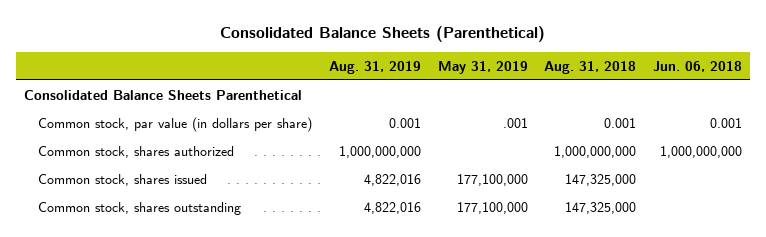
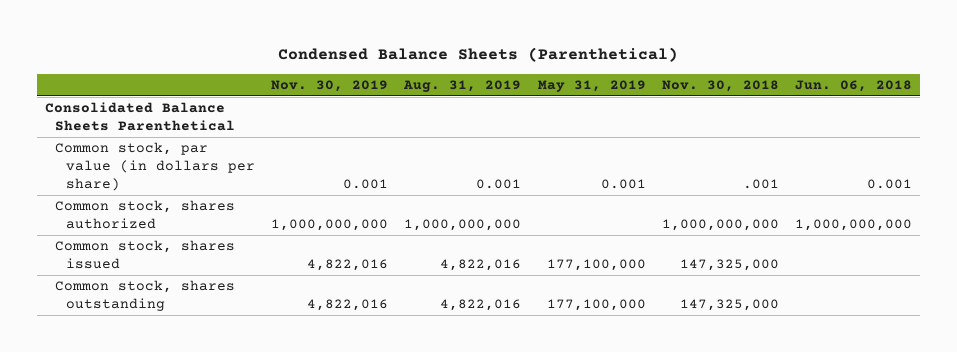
- Consolidated Balance Sheets (Parenthetical)
+ Condensed Balance Sheets (Parenthetical)
- | Aug. 31, 2019 | May 31, 2019 | Aug. 31, 2018 | Jun. 06, 2018
+ | Nov. 30, 2019 | Aug. 31, 2019 | May 31, 2019 | Nov. 30, 2018 | Jun. 06, 2018
- Common stock, par value (in dollars per share) | 0.001 | .001 | 0.001 | 0.001
+ Common stock, par value (in dollars per share) | 0.001 | 0.001 | 0.001 | .001 | 0.001

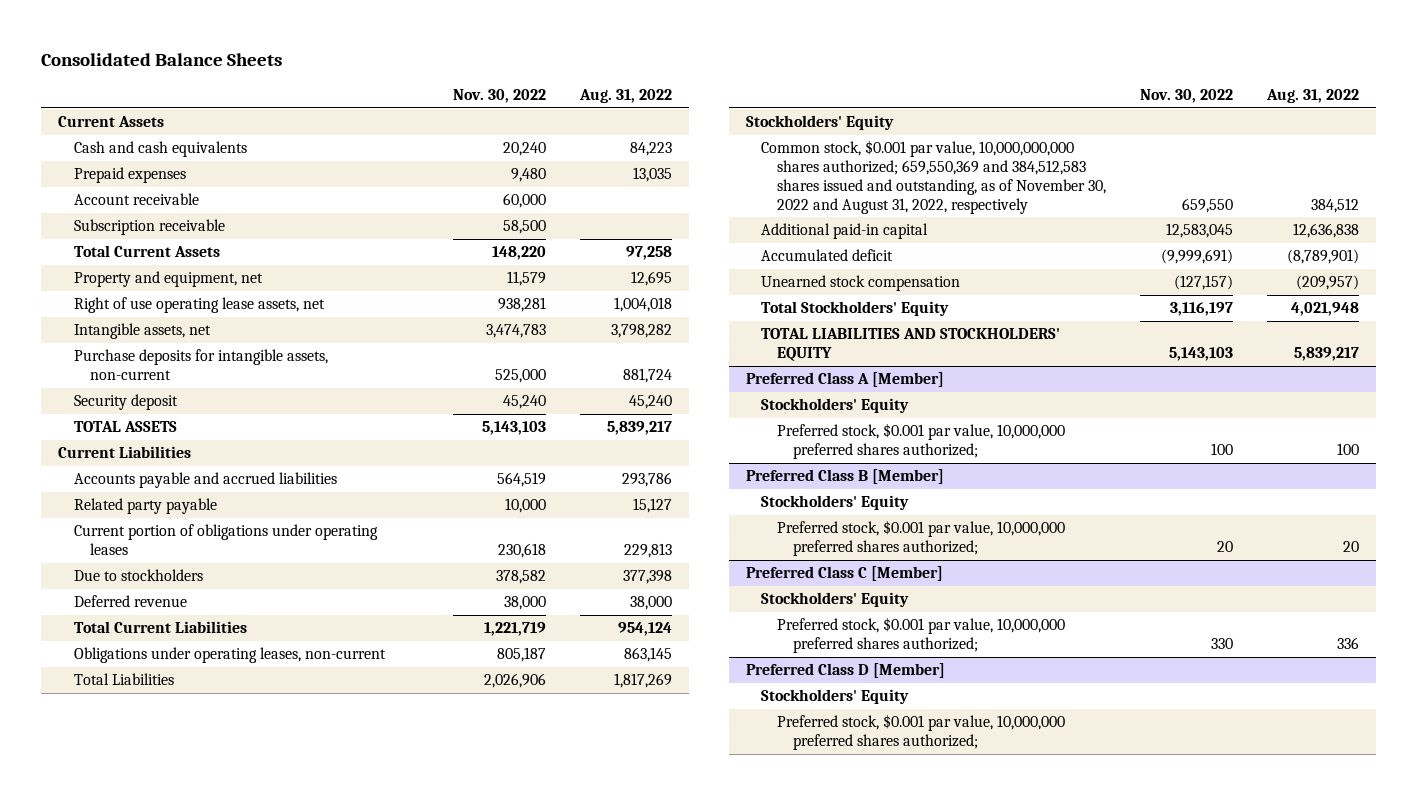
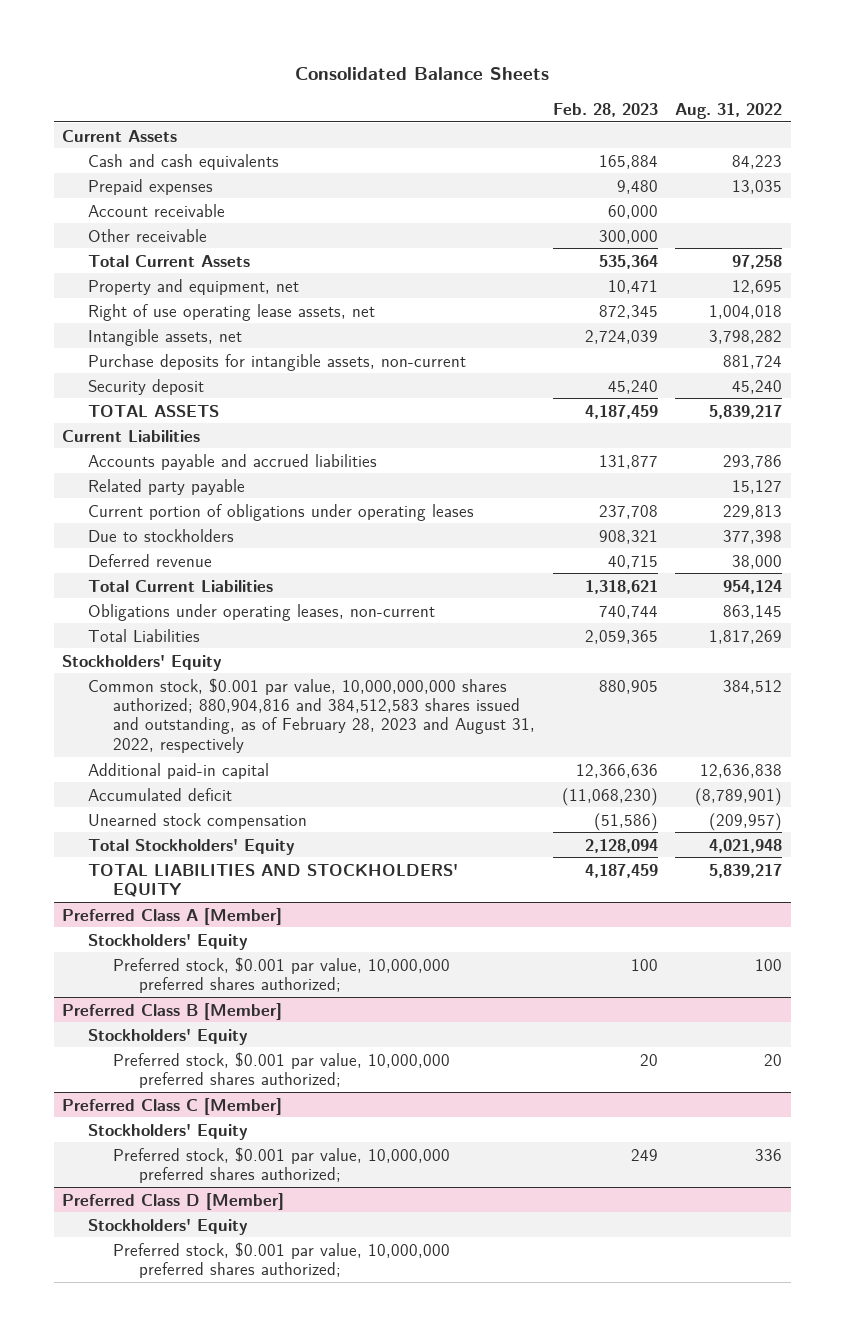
- | Nov. 30, 2022 | Aug. 31, 2022
+ | Feb. 28, 2023 | Aug. 31, 2022
- Subscription receivable | 58,500 |
+ Other receivable | 300,000 |
- Common stock, $0.001 par value, 10,000,000,000 shares authorized; 659,550,369 and 384,512,583 shares issued and outstanding, as of November 30, 2022 and August 31, 2022, respectively | 659,550 | 384,512
+ Common stock, $0.001 par value, 10,000,000,000 shares authorized; 880,904,816 and 384,512,583 shares issued and outstanding, as of February 28, 2023 and August 31, 2022, respectively | 880,905 | 384,512

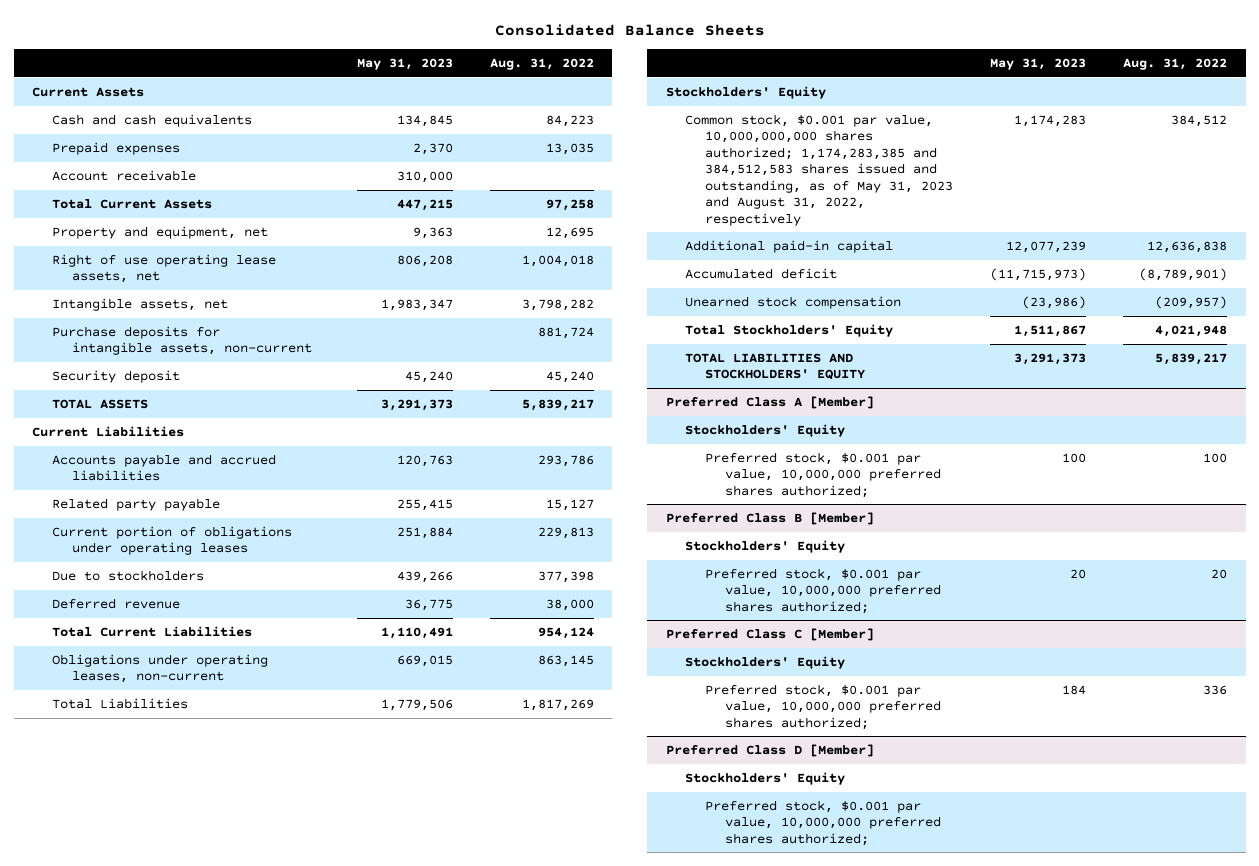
- | Feb. 28, 2023 | Aug. 31, 2022
+ | May 31, 2023 | Aug. 31, 2022
- Other receivable | 300,000 |
- Common stock, $0.001 par value, 10,000,000,000 shares authorized; 880,904,816 and 384,512,583 shares issued and outstanding, as of February 28, 2023 and August 31, 2022, respectively | 880,905 | 384,512
+ Common stock, $0.001 par value, 10,000,000,000 shares authorized; 1,174,283,385 and 384,512,583 shares issued and outstanding, as of May 31, 2023 and August 31, 2022, respectively | 1,174,283 | 384,512

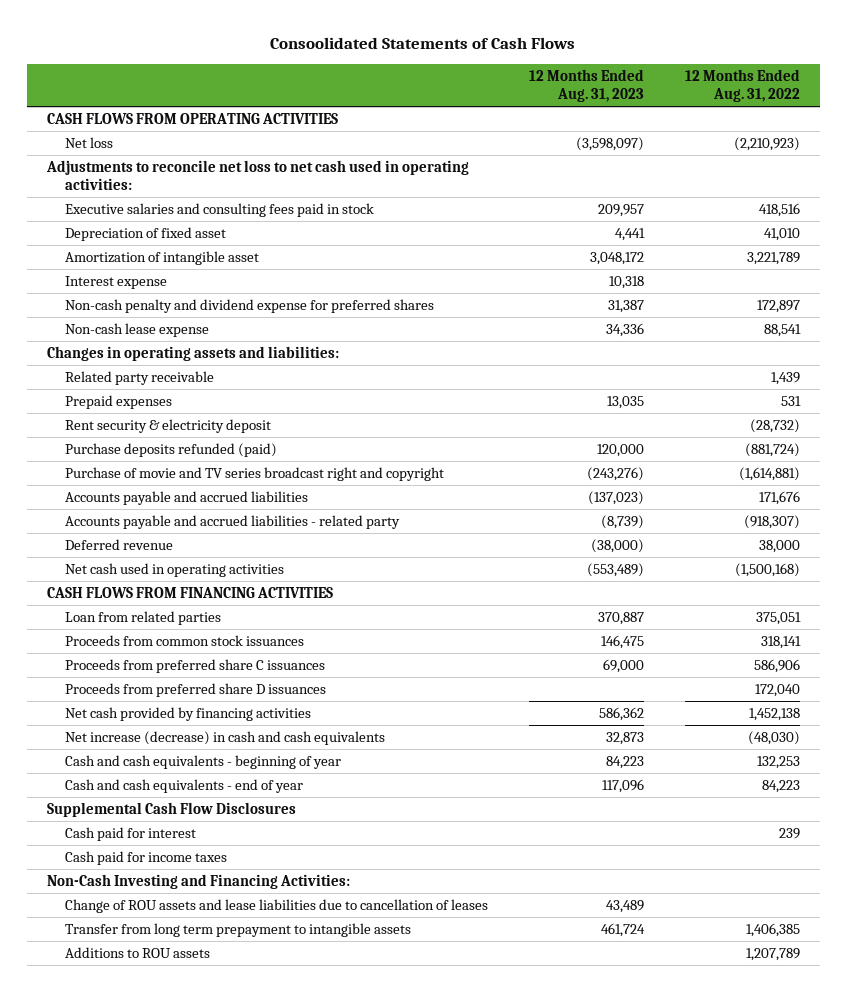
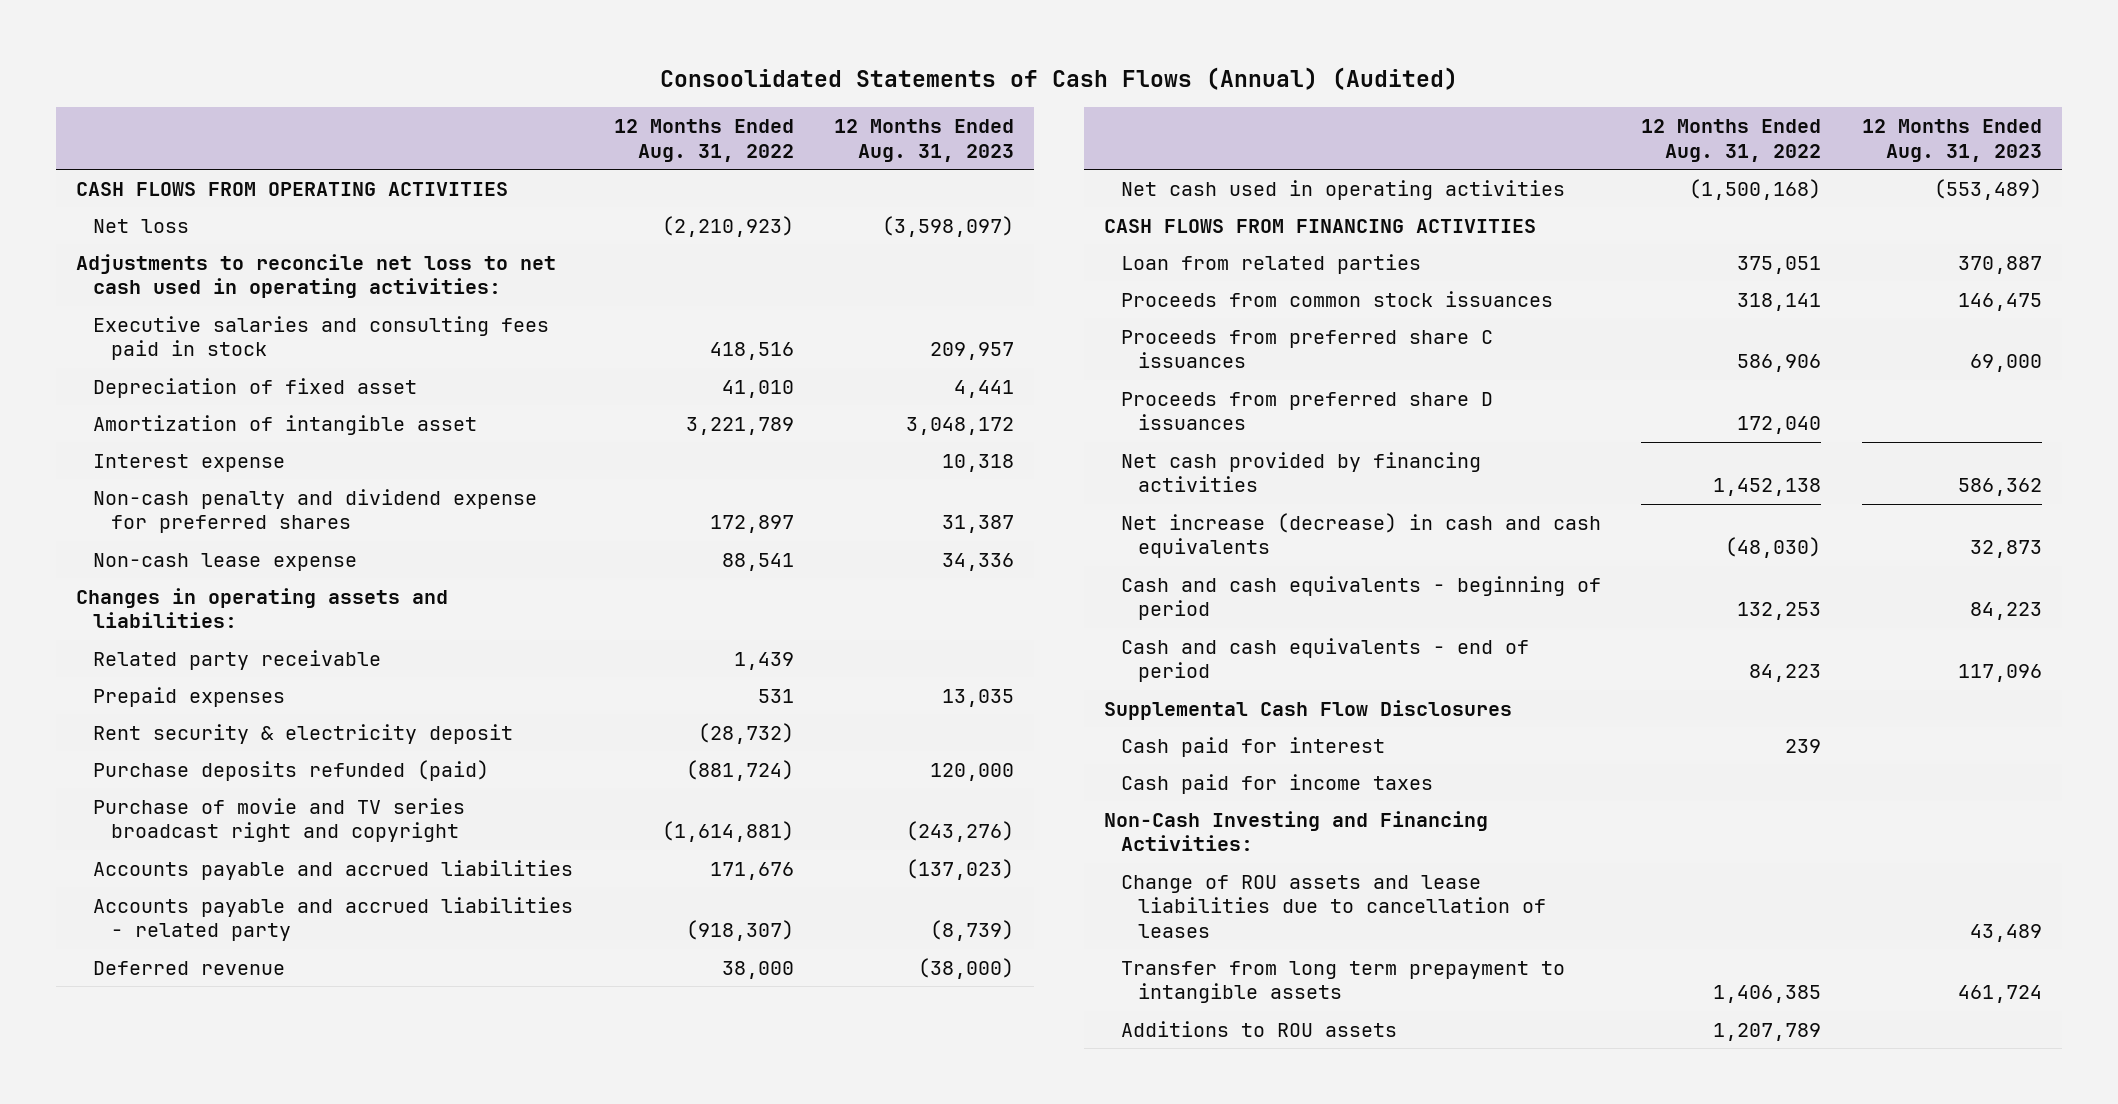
- Consoolidated Statements of Cash Flows
+ Consoolidated Statements of Cash Flows (Annual) (Audited)
- | 12 Months Ended Aug. 31, 2023 | 12 Months Ended Aug. 31, 2022
+ | 12 Months Ended Aug. 31, 2022 | 12 Months Ended Aug. 31, 2023
- Cash and cash equivalents - beginning of year | 84,223 | 132,253
- Cash and cash equivalents - end of year | 117,096 | 84,223
+ Cash and cash equivalents - beginning of period | 132,253 | 84,223
+ Cash and cash equivalents - end of period | 84,223 | 117,096

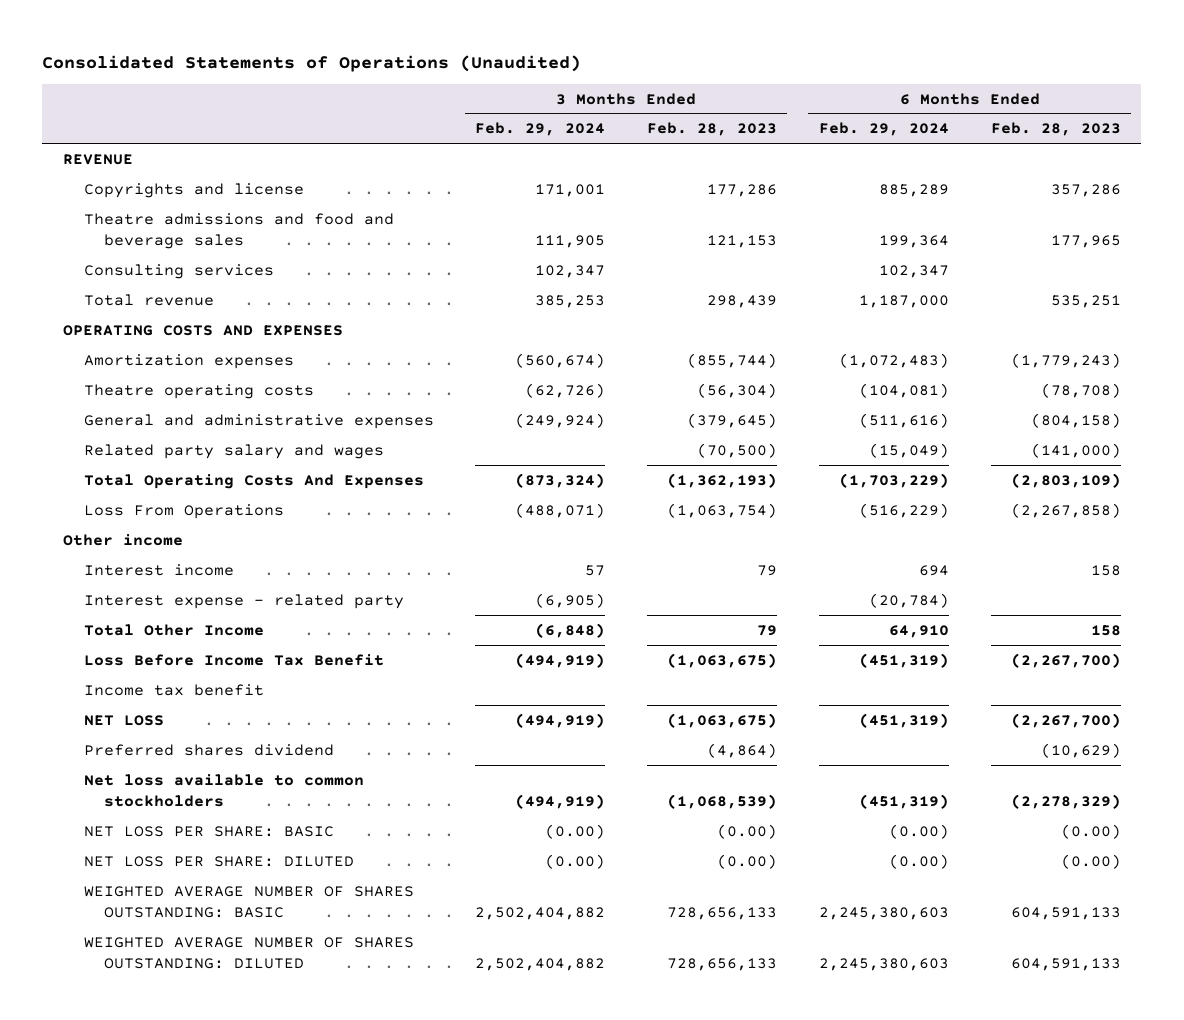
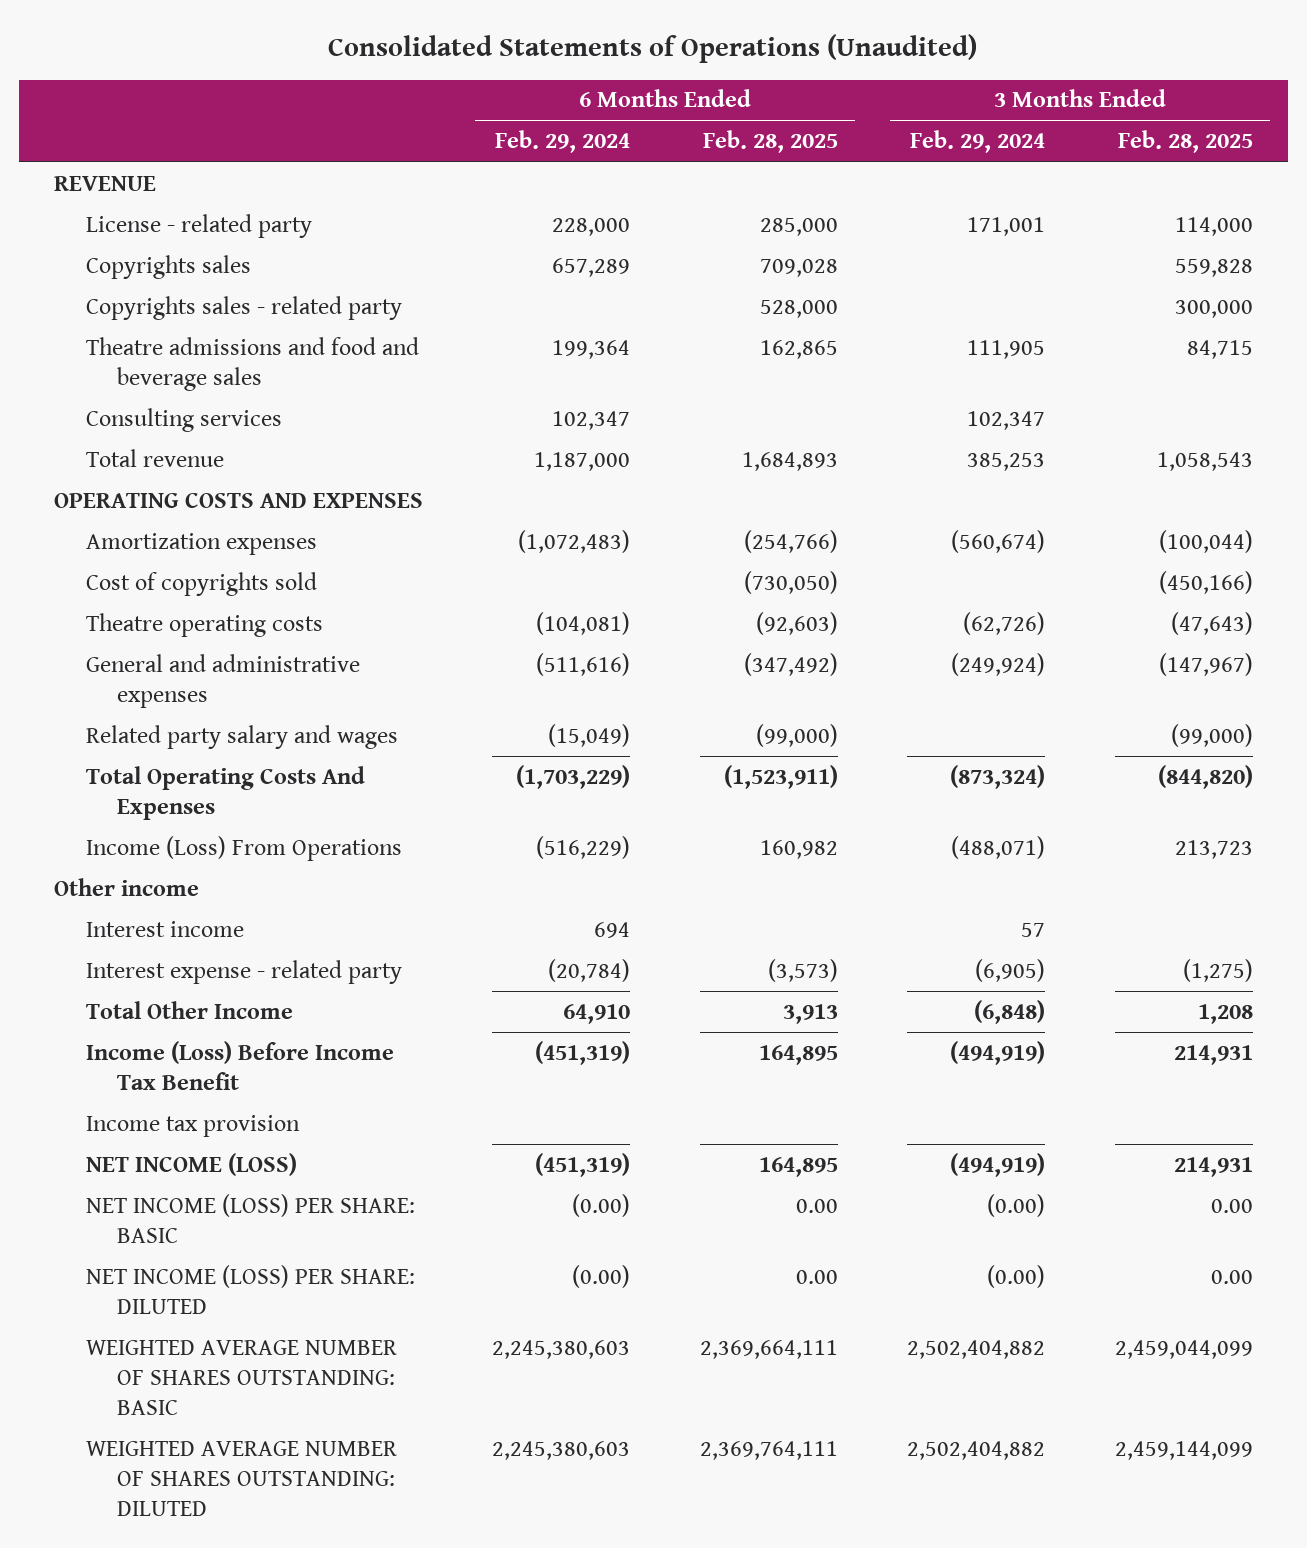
- | 3 Months Ended Feb. 29, 2024 | 3 Months Ended Feb. 28, 2023 | 6 Months Ended Feb. 29, 2024 | 6 Months Ended Feb. 28, 2023
+ | 6 Months Ended Feb. 29, 2024 | 6 Months Ended Feb. 28, 2025 | 3 Months Ended Feb. 29, 2024 | 3 Months Ended Feb. 28, 2025
- Copyrights and license | 171,001 | 177,286 | 885,289 | 357,286
+ License - related party | 228,000 | 285,000 | 171,001 | 114,000
+ Copyrights sales | 657,289 | 709,028 | | 559,828
+ Copyrights sales - related party | | 528,000 | | 300,000
+ Cost of copyrights sold | | (730,050) | | (450,166)
- Loss From Operations | (488,071) | (1,063,754) | (516,229) | (2,267,858)
+ Income (Loss) From Operations | (516,229) | 160,982 | (488,071) | 213,723
- Loss Before Income Tax Benefit | (494,919) | (1,063,675) | (451,319) | (2,267,700)
- Income tax benefit
- NET LOSS | (494,919) | (1,063,675) | (451,319) | (2,267,700)
- Preferred shares dividend | | (4,864) | | (10,629)
- Net loss available to common stockholders | (494,919) | (1,068,539) | (451,319) | (2,278,329)
- NET LOSS PER SHARE: BASIC | (0.00) | (0.00) | (0.00) | (0.00)
- NET LOSS PER SHARE: DILUTED | (0.00) | (0.00) | (0.00) | (0.00)
+ Income (Loss) Before Income Tax Benefit | (451,319) | 164,895 | (494,919) | 214,931
+ Income tax provision
+ NET INCOME (LOSS) | (451,319) | 164,895 | (494,919) | 214,931
+ NET INCOME (LOSS) PER SHARE: BASIC | (0.00) | 0.00 | (0.00) | 0.00
+ NET INCOME (LOSS) PER SHARE: DILUTED | (0.00) | 0.00 | (0.00) | 0.00

